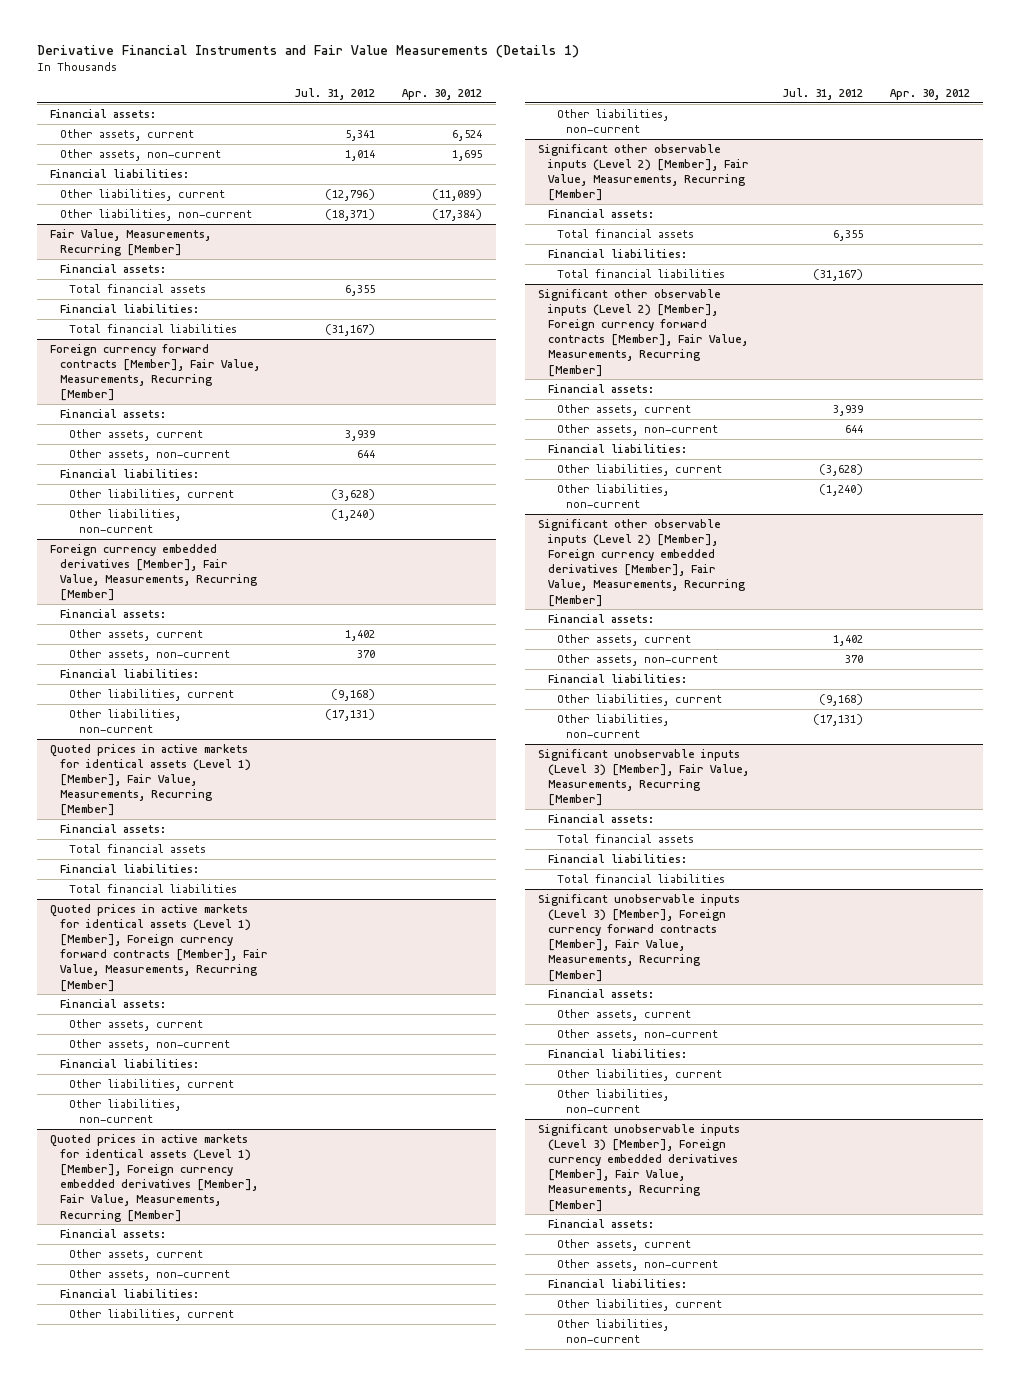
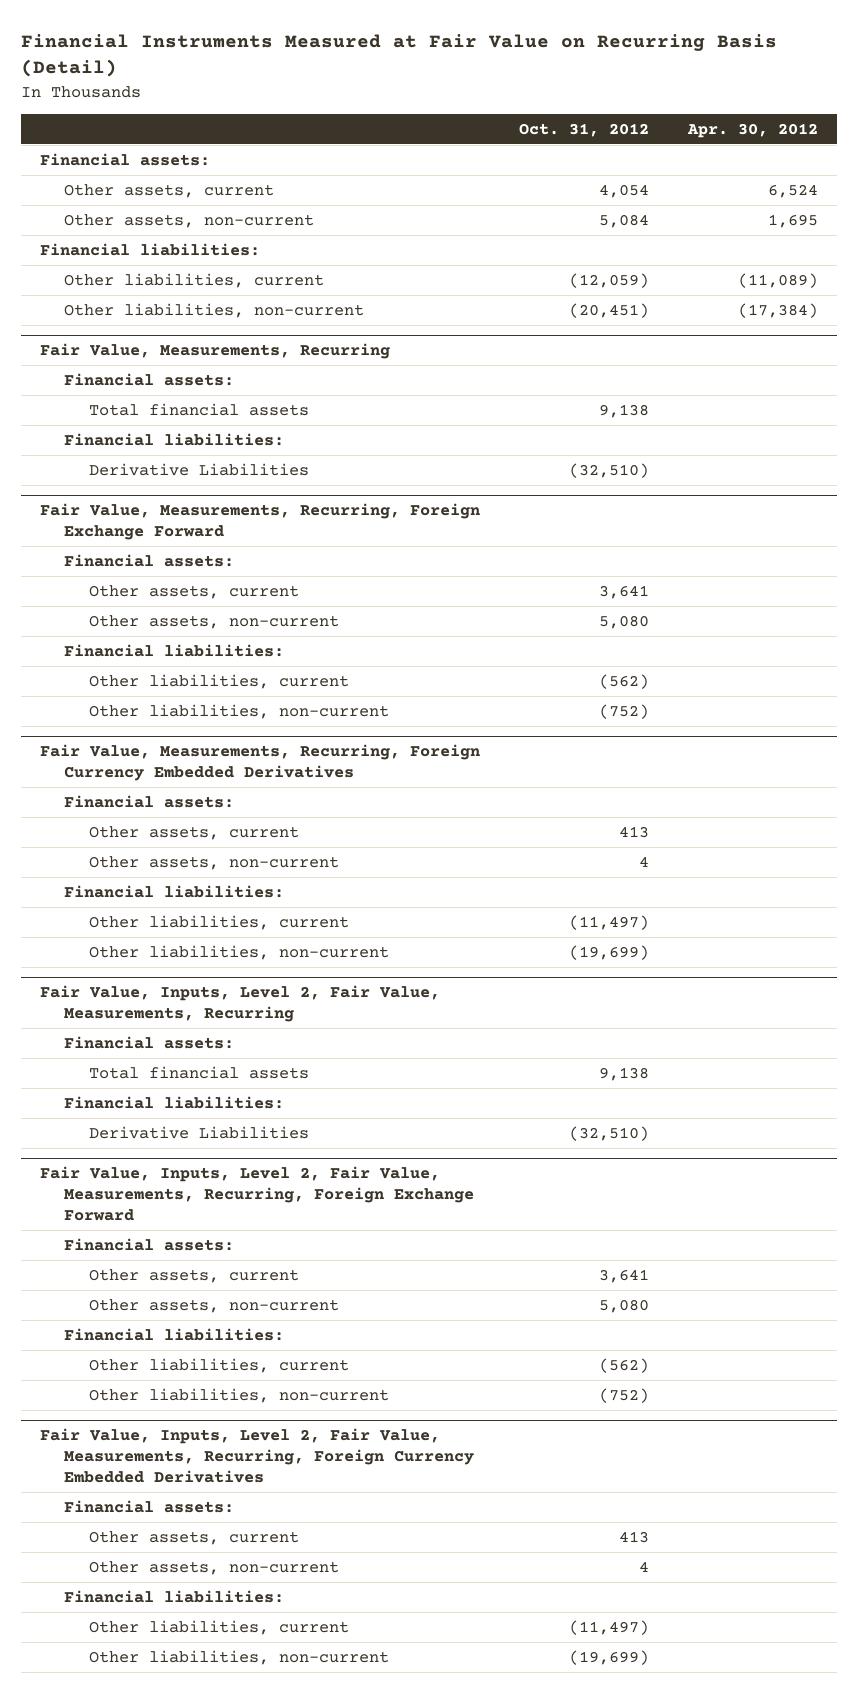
- Derivative Financial Instruments and Fair Value Measurements (Details 1)
+ Financial Instruments Measured at Fair Value on Recurring Basis (Detail)
- | Jul. 31, 2012 | Apr. 30, 2012
+ | Oct. 31, 2012 | Apr. 30, 2012
- Fair Value, Measurements, Recurring [Member]
+ Fair Value, Measurements, Recurring
- Total financial liabilities | (31,167) |
- Foreign currency forward contracts [Member], Fair Value, Measurements, Recurring [Member]
+ Derivative Liabilities | (32,510) |
+ Fair Value, Measurements, Recurring, Foreign Exchange Forward
- Foreign currency embedded derivatives [Member], Fair Value, Measurements, Recurring [Member]
+ Fair Value, Measurements, Recurring, Foreign Currency Embedded Derivatives
- Quoted prices in active markets for identical assets (Level 1) [Member], Fair Value, Measurements, Recurring [Member]
- Financial assets:
- Total financial assets
- Financial liabilities:
- Total financial liabilities
- Quoted prices in active markets for identical assets (Level 1) [Member], Foreign currency forward contracts [Member], Fair Value, Measurements, Recurring [Member]
- Financial assets:
- Other assets, current
- Other assets, non-current
- Financial liabilities:
- Other liabilities, current
- Other liabilities, non-current
- Quoted prices in active markets for identical assets (Level 1) [Member], Foreign currency embedded derivatives [Member], Fair Value, Measurements, Recurring [Member]
- Financial assets:
- Other assets, current
- Other assets, non-current
- Financial liabilities:
- Other liabilities, current
- Other liabilities, non-current
- Significant other observable inputs (Level 2) [Member], Fair Value, Measurements, Recurring [Member]
+ Fair Value, Inputs, Level 2, Fair Value, Measurements, Recurring
- Total financial liabilities | (31,167) |
- Significant other observable inputs (Level 2) [Member], Foreign currency forward contracts [Member], Fair Value, Measurements, Recurring [Member]
+ Derivative Liabilities | (32,510) |
+ Fair Value, Inputs, Level 2, Fair Value, Measurements, Recurring, Foreign Exchange Forward
- Significant other observable inputs (Level 2) [Member], Foreign currency embedded derivatives [Member], Fair Value, Measurements, Recurring [Member]
+ Fair Value, Inputs, Level 2, Fair Value, Measurements, Recurring, Foreign Currency Embedded Derivatives
- Significant unobservable inputs (Level 3) [Member], Fair Value, Measurements, Recurring [Member]
- Financial assets:
- Total financial assets
- Financial liabilities:
- Total financial liabilities
- Significant unobservable inputs (Level 3) [Member], Foreign currency forward contracts [Member], Fair Value, Measurements, Recurring [Member]
- Financial assets:
- Other assets, current
- Other assets, non-current
- Financial liabilities:
- Other liabilities, current
- Other liabilities, non-current
- Significant unobservable inputs (Level 3) [Member], Foreign currency embedded derivatives [Member], Fair Value, Measurements, Recurring [Member]
- Financial assets:
- Other assets, current
- Other assets, non-current
- Financial liabilities:
- Other liabilities, current
- Other liabilities, non-current

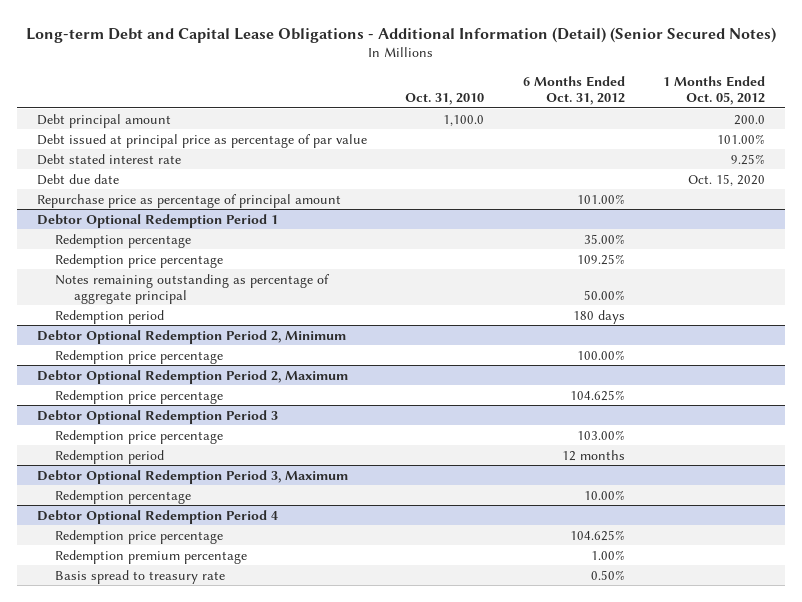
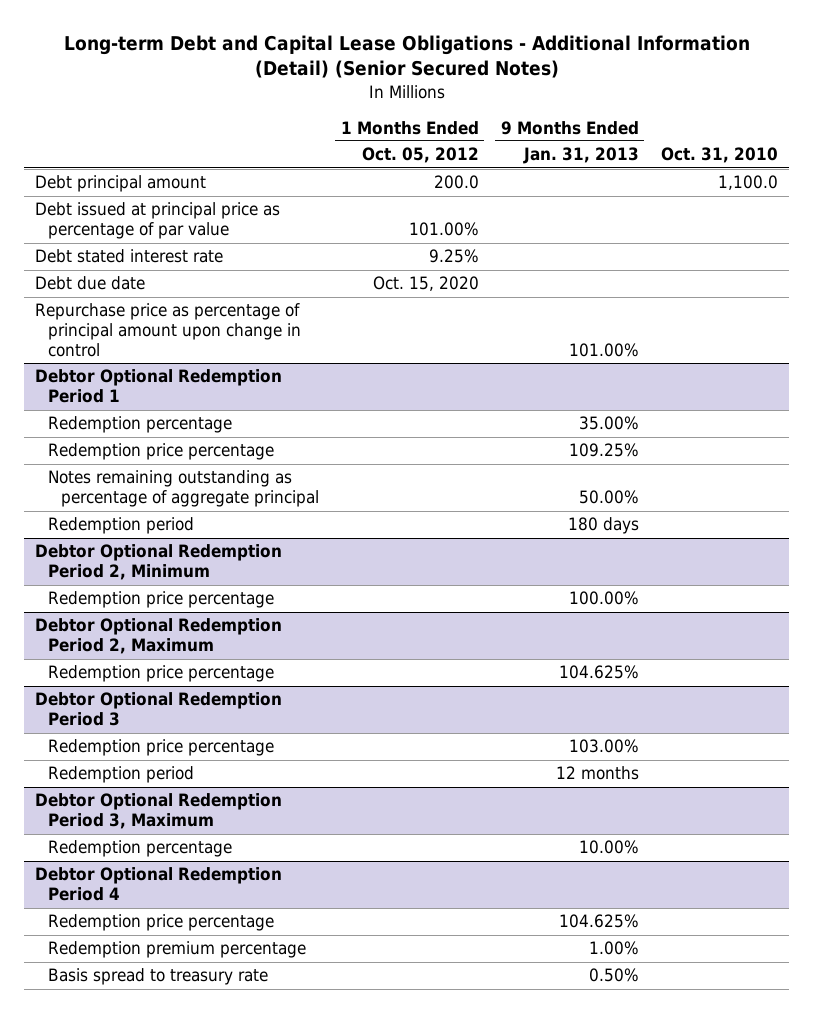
- | Oct. 31, 2010 | 6 Months Ended Oct. 31, 2012 | 1 Months Ended Oct. 05, 2012
+ | 1 Months Ended Oct. 05, 2012 | 9 Months Ended Jan. 31, 2013 | Oct. 31, 2010
- Repurchase price as percentage of principal amount | | 101.00% |
+ Repurchase price as percentage of principal amount upon change in control | | 101.00% |

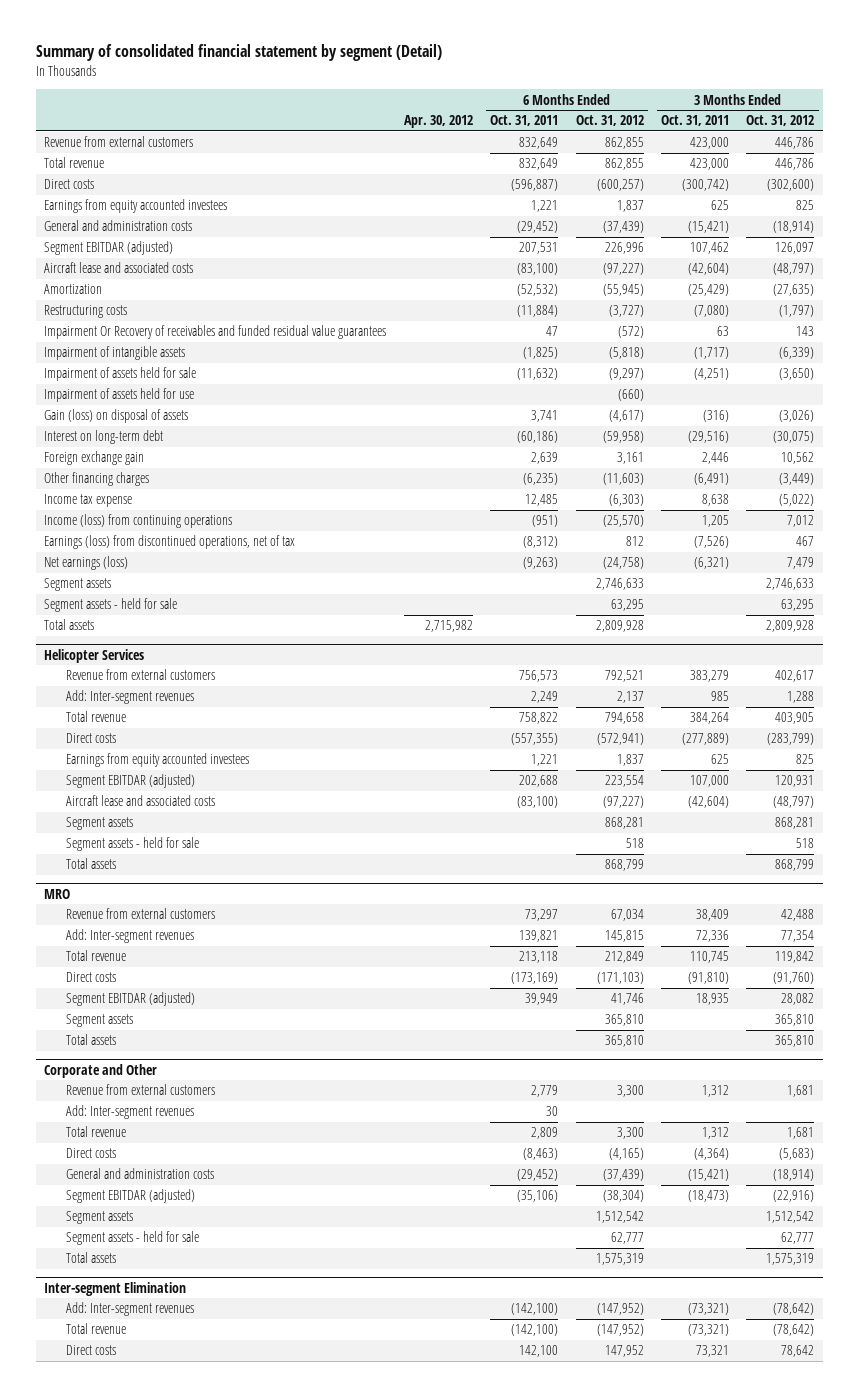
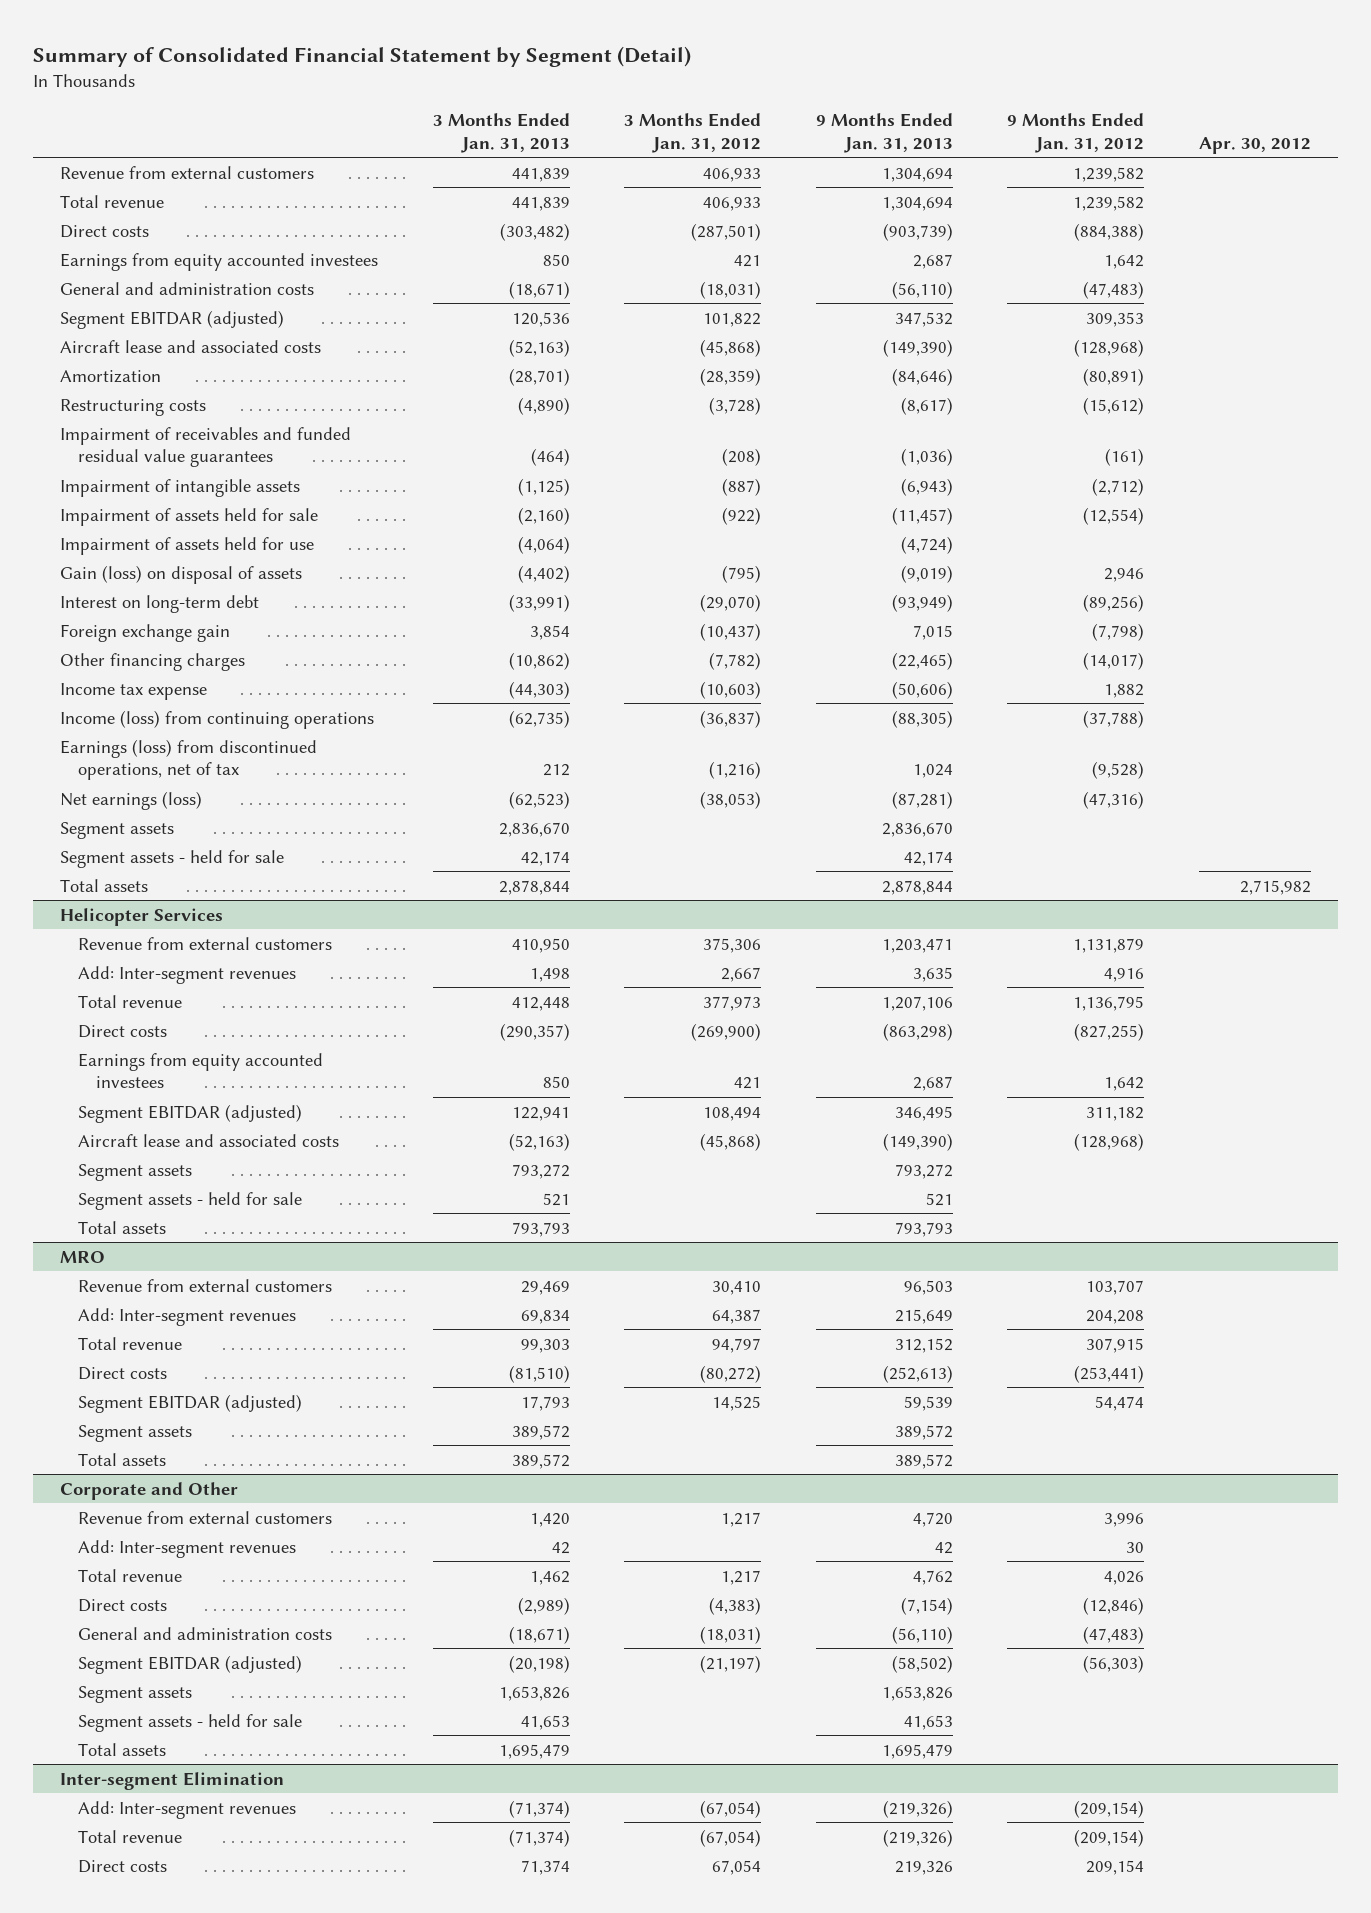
- Summary of consolidated financial statement by segment (Detail)
+ Summary of Consolidated Financial Statement by Segment (Detail)
- | Apr. 30, 2012 | 6 Months Ended Oct. 31, 2011 | 6 Months Ended Oct. 31, 2012 | 3 Months Ended Oct. 31, 2011 | 3 Months Ended Oct. 31, 2012
+ | 3 Months Ended Jan. 31, 2013 | 3 Months Ended Jan. 31, 2012 | 9 Months Ended Jan. 31, 2013 | 9 Months Ended Jan. 31, 2012 | Apr. 30, 2012
- Impairment Or Recovery of receivables and funded residual value guarantees | | 47 | (572) | 63 | 143
+ Impairment of receivables and funded residual value guarantees | (464) | (208) | (1,036) | (161) |

